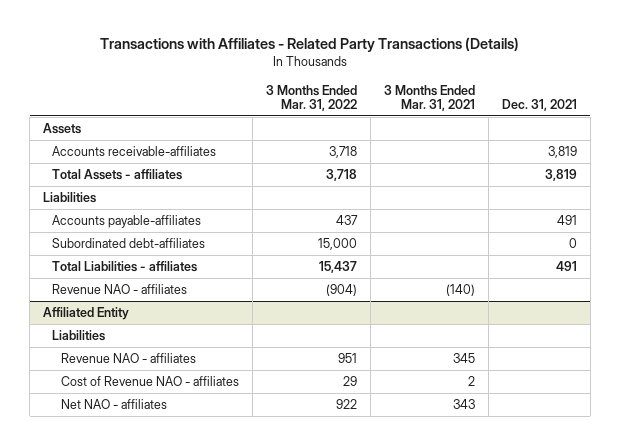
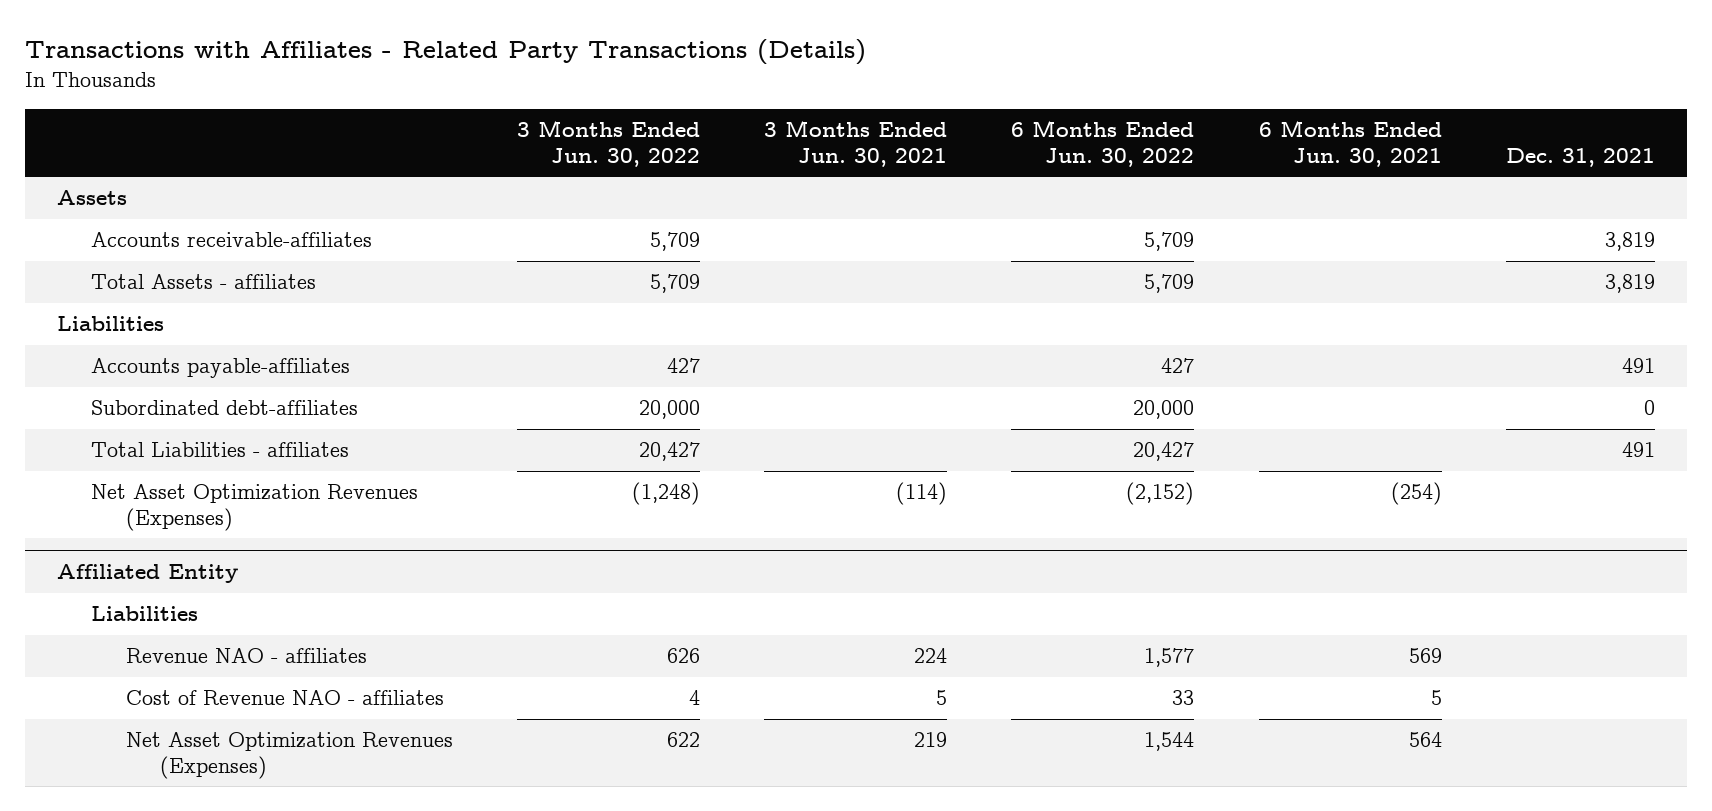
- | 3 Months Ended Mar. 31, 2022 | 3 Months Ended Mar. 31, 2021 | Dec. 31, 2021
+ | 3 Months Ended Jun. 30, 2022 | 3 Months Ended Jun. 30, 2021 | 6 Months Ended Jun. 30, 2022 | 6 Months Ended Jun. 30, 2021 | Dec. 31, 2021
- Revenue NAO - affiliates | (904) | (140) |
+ Net Asset Optimization Revenues (Expenses) | (1,248) | (114) | (2,152) | (254) |
@ Affiliated Entity
- Net NAO - affiliates | 922 | 343 |
+ Net Asset Optimization Revenues (Expenses) | 622 | 219 | 1,544 | 564 |

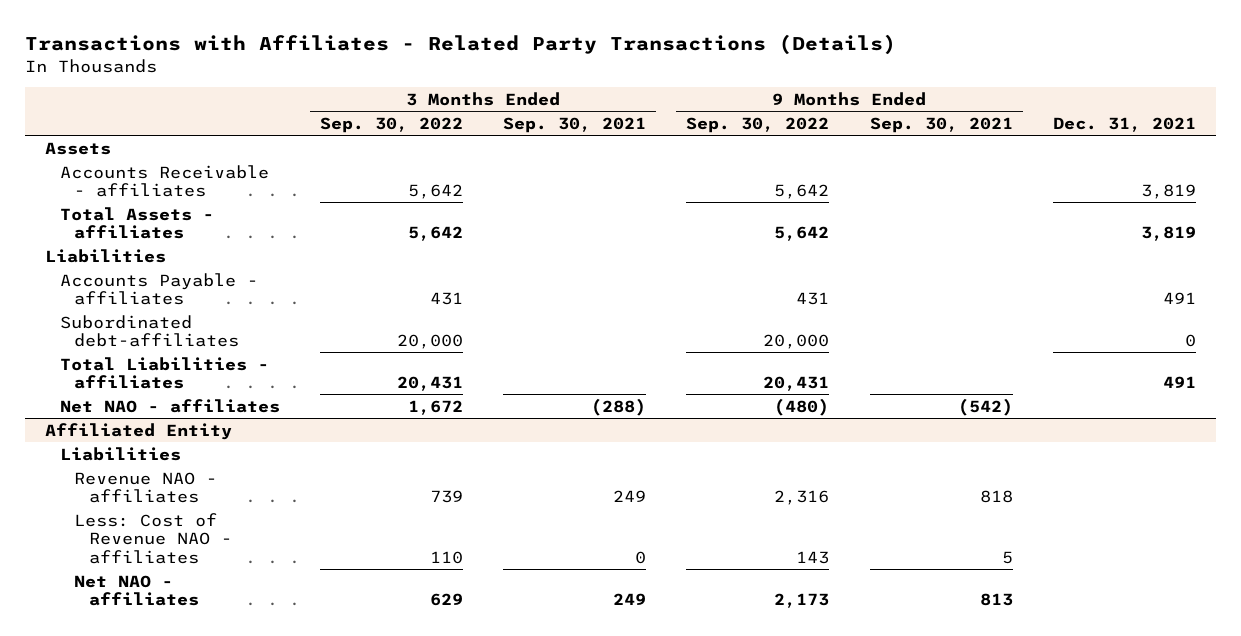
- | 3 Months Ended Jun. 30, 2022 | 3 Months Ended Jun. 30, 2021 | 6 Months Ended Jun. 30, 2022 | 6 Months Ended Jun. 30, 2021 | Dec. 31, 2021
+ | 3 Months Ended Sep. 30, 2022 | 3 Months Ended Sep. 30, 2021 | 9 Months Ended Sep. 30, 2022 | 9 Months Ended Sep. 30, 2021 | Dec. 31, 2021
- Accounts receivable-affiliates | 5,709 | | 5,709 | | 3,819
+ Accounts Receivable - affiliates | 5,642 | | 5,642 | | 3,819
- Accounts payable-affiliates | 427 | | 427 | | 491
+ Accounts Payable - affiliates | 431 | | 431 | | 491
- Net Asset Optimization Revenues (Expenses) | (1,248) | (114) | (2,152) | (254) |
+ Net NAO - affiliates | 1,672 | (288) | (480) | (542) |
@ Affiliated Entity
- Cost of Revenue NAO - affiliates | 4 | 5 | 33 | 5 |
- Net Asset Optimization Revenues (Expenses) | 622 | 219 | 1,544 | 564 |
+ Less: Cost of Revenue NAO - affiliates | 110 | 0 | 143 | 5 |
+ Net NAO - affiliates | 629 | 249 | 2,173 | 813 |

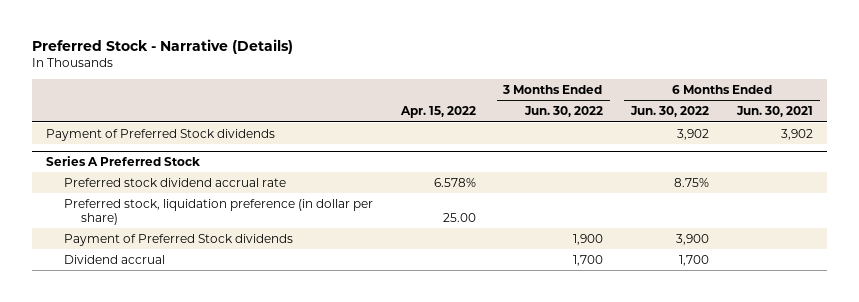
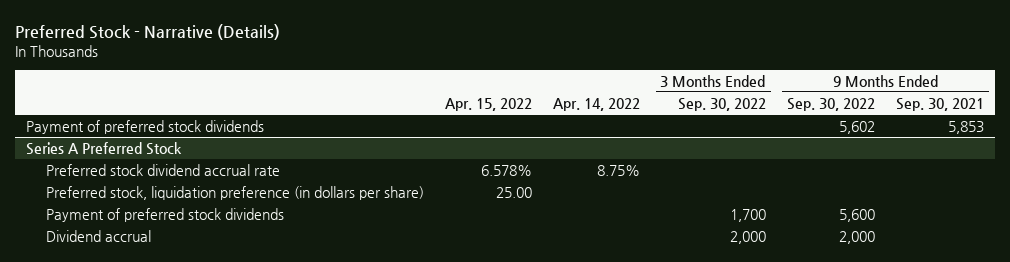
- | Apr. 15, 2022 | 3 Months Ended Jun. 30, 2022 | 6 Months Ended Jun. 30, 2022 | 6 Months Ended Jun. 30, 2021
+ | Apr. 15, 2022 | Apr. 14, 2022 | 3 Months Ended Sep. 30, 2022 | 9 Months Ended Sep. 30, 2022 | 9 Months Ended Sep. 30, 2021
- Payment of Preferred Stock dividends | | | 3,902 | 3,902
+ Payment of preferred stock dividends | | | | 5,602 | 5,853
@ Series A Preferred Stock
- Preferred stock, liquidation preference (in dollar per share) | 25.00 | | |
- Payment of Preferred Stock dividends | | 1,900 | 3,900 |
+ Preferred stock, liquidation preference (in dollars per share) | 25.00 | | | |
+ Payment of preferred stock dividends | | | 1,700 | 5,600 |

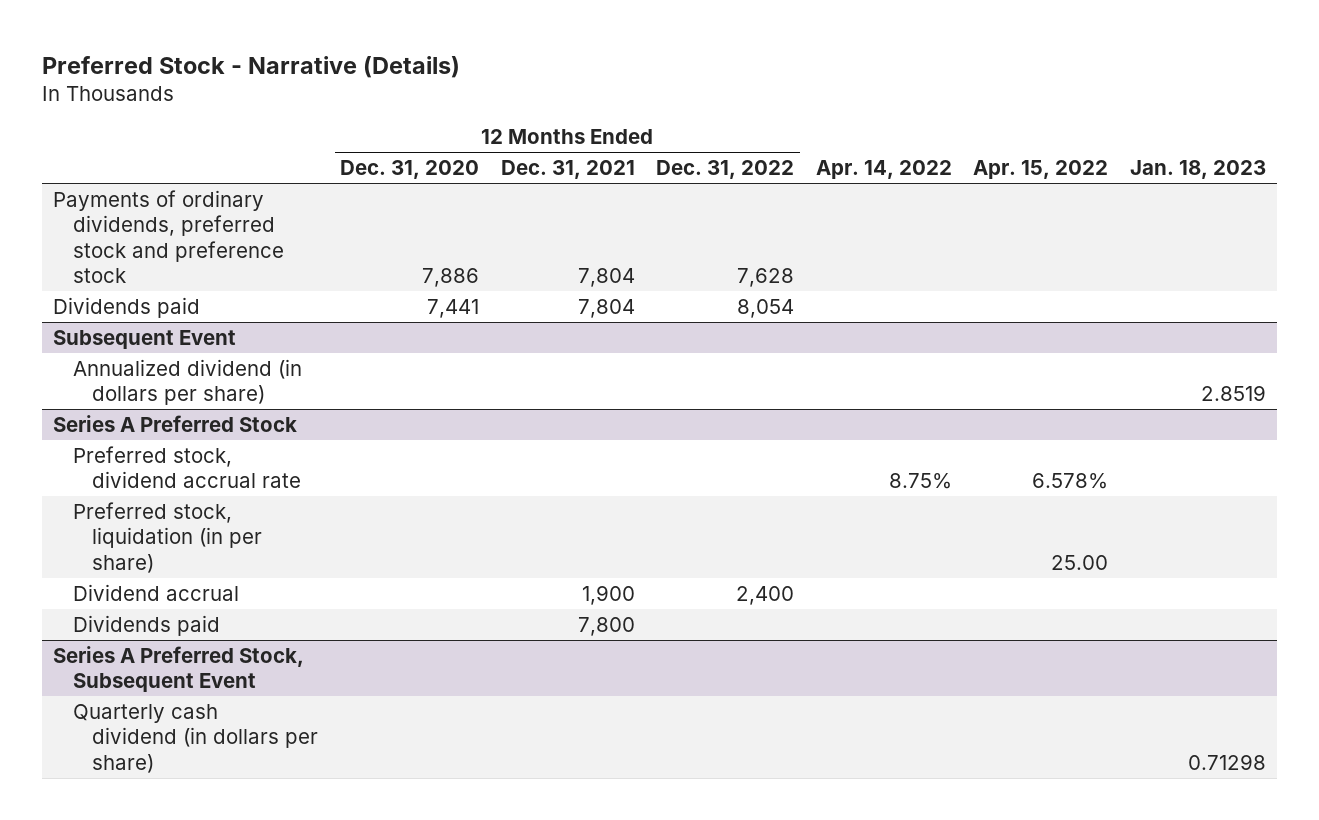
- | Apr. 15, 2022 | Apr. 14, 2022 | 3 Months Ended Sep. 30, 2022 | 9 Months Ended Sep. 30, 2022 | 9 Months Ended Sep. 30, 2021
+ | 12 Months Ended Dec. 31, 2020 | 12 Months Ended Dec. 31, 2021 | 12 Months Ended Dec. 31, 2022 | Apr. 14, 2022 | Apr. 15, 2022 | Jan. 18, 2023
- Payment of preferred stock dividends | | | | 5,602 | 5,853
+ Payments of ordinary dividends, preferred stock and preference stock | 7,886 | 7,804 | 7,628 | | |
+ Dividends paid | 7,441 | 7,804 | 8,054 | | |
+ Subsequent Event
+ Annualized dividend (in dollars per share) | | | | | | 2.8519
@ Series A Preferred Stock
- Preferred stock dividend accrual rate | 6.578% | 8.75% | | |
- Preferred stock, liquidation preference (in dollars per share) | 25.00 | | | |
- Payment of preferred stock dividends | | | 1,700 | 5,600 |
+ Preferred stock, dividend accrual rate | | | | 8.75% | 6.578% |
+ Preferred stock, liquidation (in per share) | | | | | 25.00 |
+ Dividends paid | | 7,800 | | | |
+ Series A Preferred Stock, Subsequent Event
+ Quarterly cash dividend (in dollars per share) | | | | | | 0.71298

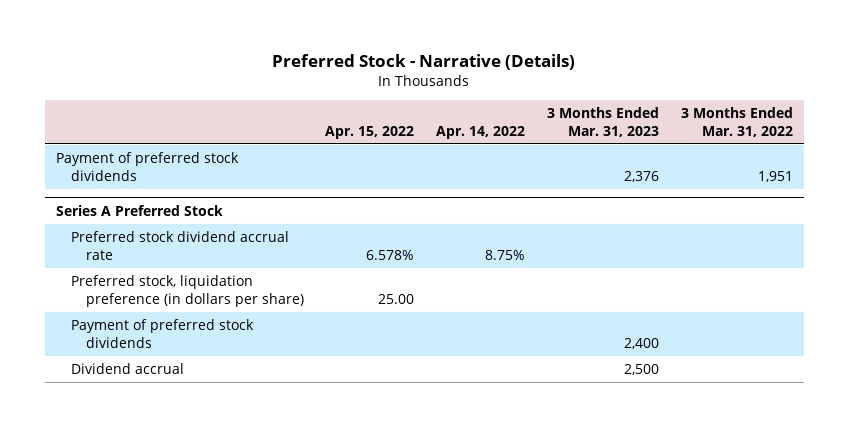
- | 12 Months Ended Dec. 31, 2020 | 12 Months Ended Dec. 31, 2021 | 12 Months Ended Dec. 31, 2022 | Apr. 14, 2022 | Apr. 15, 2022 | Jan. 18, 2023
+ | Apr. 15, 2022 | Apr. 14, 2022 | 3 Months Ended Mar. 31, 2023 | 3 Months Ended Mar. 31, 2022
- Payments of ordinary dividends, preferred stock and preference stock | 7,886 | 7,804 | 7,628 | | |
- Dividends paid | 7,441 | 7,804 | 8,054 | | |
- Subsequent Event
- Annualized dividend (in dollars per share) | | | | | | 2.8519
+ Payment of preferred stock dividends | | | 2,376 | 1,951
@ Series A Preferred Stock
- Preferred stock, dividend accrual rate | | | | 8.75% | 6.578% |
- Preferred stock, liquidation (in per share) | | | | | 25.00 |
+ Preferred stock dividend accrual rate | 6.578% | 8.75% | |
+ Preferred stock, liquidation preference (in dollars per share) | 25.00 | | |
+ Payment of preferred stock dividends | | | 2,400 |
- Dividends paid | | 7,800 | | | |
- Series A Preferred Stock, Subsequent Event
- Quarterly cash dividend (in dollars per share) | | | | | | 0.71298

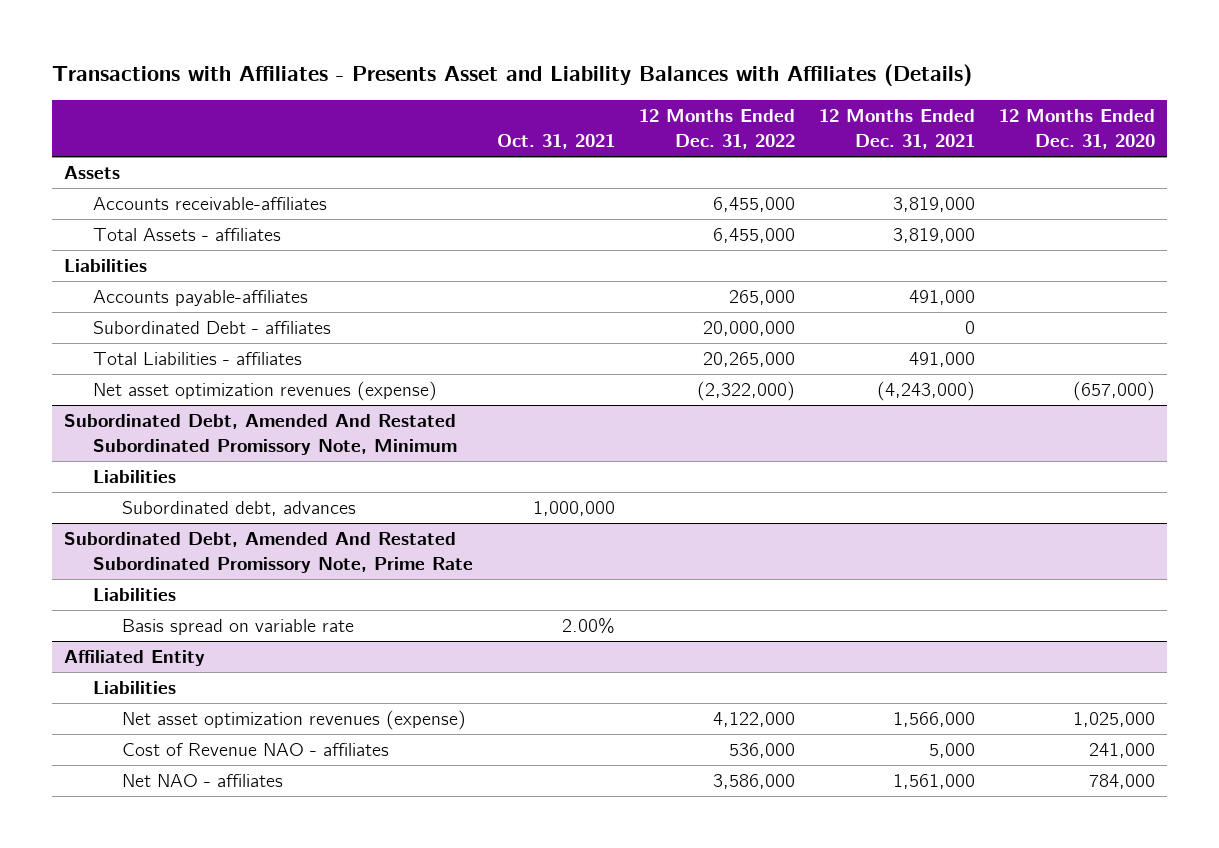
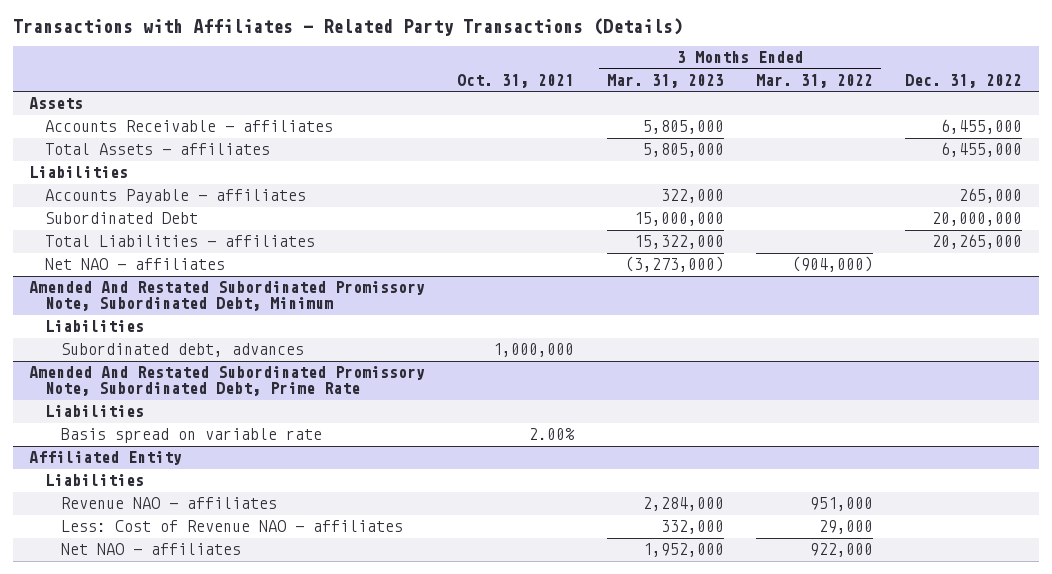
- Transactions with Affiliates - Presents Asset and Liability Balances with Affiliates (Details)
+ Transactions with Affiliates - Related Party Transactions (Details)
- | Oct. 31, 2021 | 12 Months Ended Dec. 31, 2022 | 12 Months Ended Dec. 31, 2021 | 12 Months Ended Dec. 31, 2020
+ | Oct. 31, 2021 | 3 Months Ended Mar. 31, 2023 | 3 Months Ended Mar. 31, 2022 | Dec. 31, 2022
- Accounts receivable-affiliates | | 6,455,000 | 3,819,000 |
+ Accounts Receivable - affiliates | | 5,805,000 | | 6,455,000
- Accounts payable-affiliates | | 265,000 | 491,000 |
- Subordinated Debt - affiliates | | 20,000,000 | 0 |
+ Accounts Payable - affiliates | | 322,000 | | 265,000
+ Subordinated Debt | | 15,000,000 | | 20,000,000
- Net asset optimization revenues (expense) | | (2,322,000) | (4,243,000) | (657,000)
- Subordinated Debt, Amended And Restated Subordinated Promissory Note, Minimum
+ Net NAO - affiliates | | (3,273,000) | (904,000) |
+ Amended And Restated Subordinated Promissory Note, Subordinated Debt, Minimum
- Subordinated Debt, Amended And Restated Subordinated Promissory Note, Prime Rate
+ Amended And Restated Subordinated Promissory Note, Subordinated Debt, Prime Rate
@ Affiliated Entity
- Net asset optimization revenues (expense) | | 4,122,000 | 1,566,000 | 1,025,000
- Cost of Revenue NAO - affiliates | | 536,000 | 5,000 | 241,000
+ Revenue NAO - affiliates | | 2,284,000 | 951,000 |
+ Less: Cost of Revenue NAO - affiliates | | 332,000 | 29,000 |

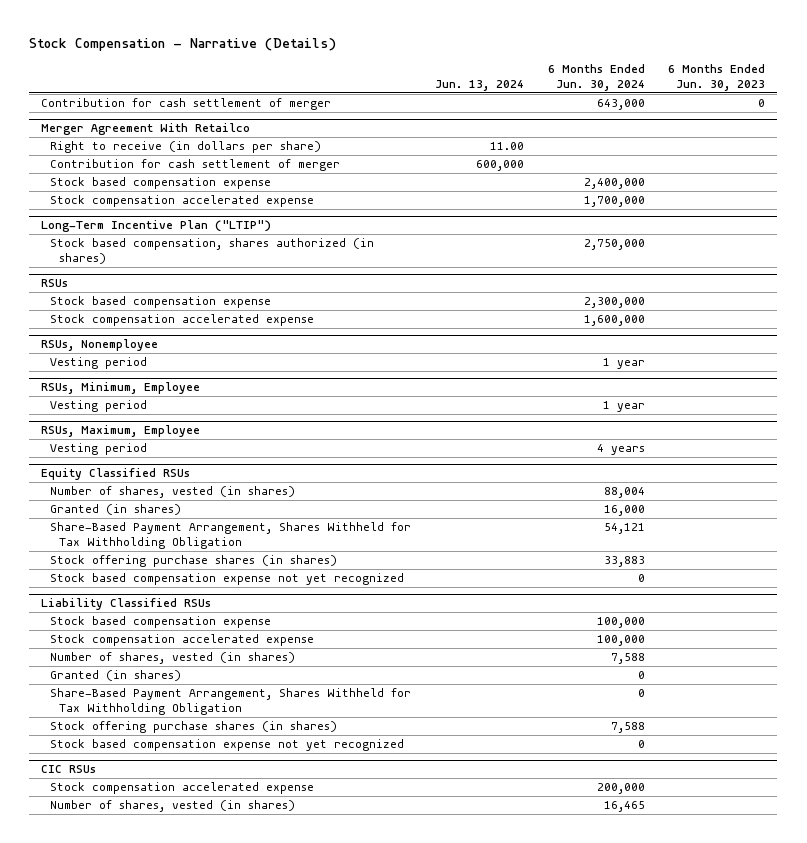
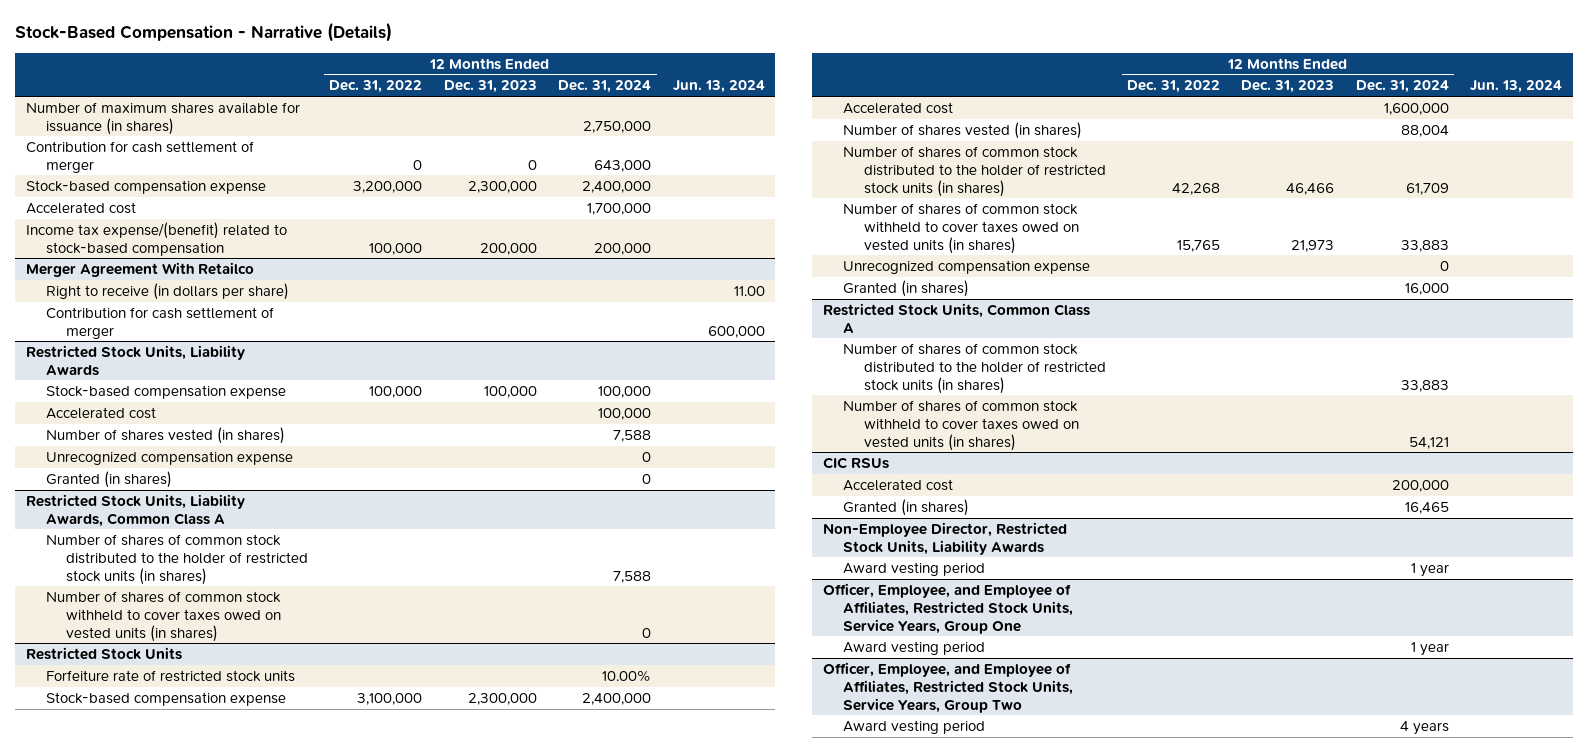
- Stock Compensation - Narrative (Details)
+ Stock-Based Compensation - Narrative (Details)
- | Jun. 13, 2024 | 6 Months Ended Jun. 30, 2024 | 6 Months Ended Jun. 30, 2023
+ | 12 Months Ended Dec. 31, 2022 | 12 Months Ended Dec. 31, 2023 | 12 Months Ended Dec. 31, 2024 | Jun. 13, 2024
+ Number of maximum shares available for issuance (in shares) | | | 2,750,000 |
+ Stock-based compensation expense | 3,200,000 | 2,300,000 | 2,400,000 |
+ Accelerated cost | | | 1,700,000 |
+ Income tax expense/(benefit) related to stock-based compensation | 100,000 | 200,000 | 200,000 |
@ Merger Agreement With Retailco
- Stock based compensation expense | | 2,400,000 |
- Stock compensation accelerated expense | | 1,700,000 |
- Long-Term Incentive Plan ("LTIP")
- Stock based compensation, shares authorized (in shares) | | 2,750,000 |
- RSUs
- Stock based compensation expense | | 2,300,000 |
- Stock compensation accelerated expense | | 1,600,000 |
- RSUs, Nonemployee
- Vesting period | | 1 year |
- RSUs, Minimum, Employee
- Vesting period | | 1 year |
- RSUs, Maximum, Employee
- Vesting period | | 4 years |
- Equity Classified RSUs
- Number of shares, vested (in shares) | | 88,004 |
- Granted (in shares) | | 16,000 |
- Share-Based Payment Arrangement, Shares Withheld for Tax Withholding Obligation | | 54,121 |
- Stock offering purchase shares (in shares) | | 33,883 |
- Stock based compensation expense not yet recognized | | 0 |
- Liability Classified RSUs
- Stock based compensation expense | | 100,000 |
- Stock compensation accelerated expense | | 100,000 |
- Number of shares, vested (in shares) | | 7,588 |
- Granted (in shares) | | 0 |
- Share-Based Payment Arrangement, Shares Withheld for Tax Withholding Obligation | | 0 |
- Stock offering purchase shares (in shares) | | 7,588 |
- Stock based compensation expense not yet recognized | | 0 |
+ Restricted Stock Units, Liability Awards
+ Stock-based compensation expense | 100,000 | 100,000 | 100,000 |
+ Accelerated cost | | | 100,000 |
+ Number of shares vested (in shares) | | | 7,588 |
+ Unrecognized compensation expense | | | 0 |
+ Granted (in shares) | | | 0 |
+ Restricted Stock Units, Liability Awards, Common Class A
+ Number of shares of common stock distributed to the holder of restricted stock units (in shares) | | | 7,588 |
+ Number of shares of common stock withheld to cover taxes owed on vested units (in shares) | | | 0 |
+ Restricted Stock Units
+ Forfeiture rate of restricted stock units | | | 10.00% |
+ Stock-based compensation expense | 3,100,000 | 2,300,000 | 2,400,000 |
+ Accelerated cost | | | 1,600,000 |
+ Number of shares vested (in shares) | | | 88,004 |
+ Number of shares of common stock distributed to the holder of restricted stock units (in shares) | 42,268 | 46,466 | 61,709 |
+ Number of shares of common stock withheld to cover taxes owed on vested units (in shares) | 15,765 | 21,973 | 33,883 |
+ Unrecognized compensation expense | | | 0 |
+ Granted (in shares) | | | 16,000 |
+ Restricted Stock Units, Common Class A
+ Number of shares of common stock distributed to the holder of restricted stock units (in shares) | | | 33,883 |
+ Number of shares of common stock withheld to cover taxes owed on vested units (in shares) | | | 54,121 |
@ CIC RSUs
- Stock compensation accelerated expense | | 200,000 |
- Number of shares, vested (in shares) | | 16,465 |
+ Accelerated cost | | | 200,000 |
+ Granted (in shares) | | | 16,465 |
+ Non-Employee Director, Restricted Stock Units, Liability Awards
+ Award vesting period | | | 1 year |
+ Officer, Employee, and Employee of Affiliates, Restricted Stock Units, Service Years, Group One
+ Award vesting period | | | 1 year |
+ Officer, Employee, and Employee of Affiliates, Restricted Stock Units, Service Years, Group Two
+ Award vesting period | | | 4 years |

